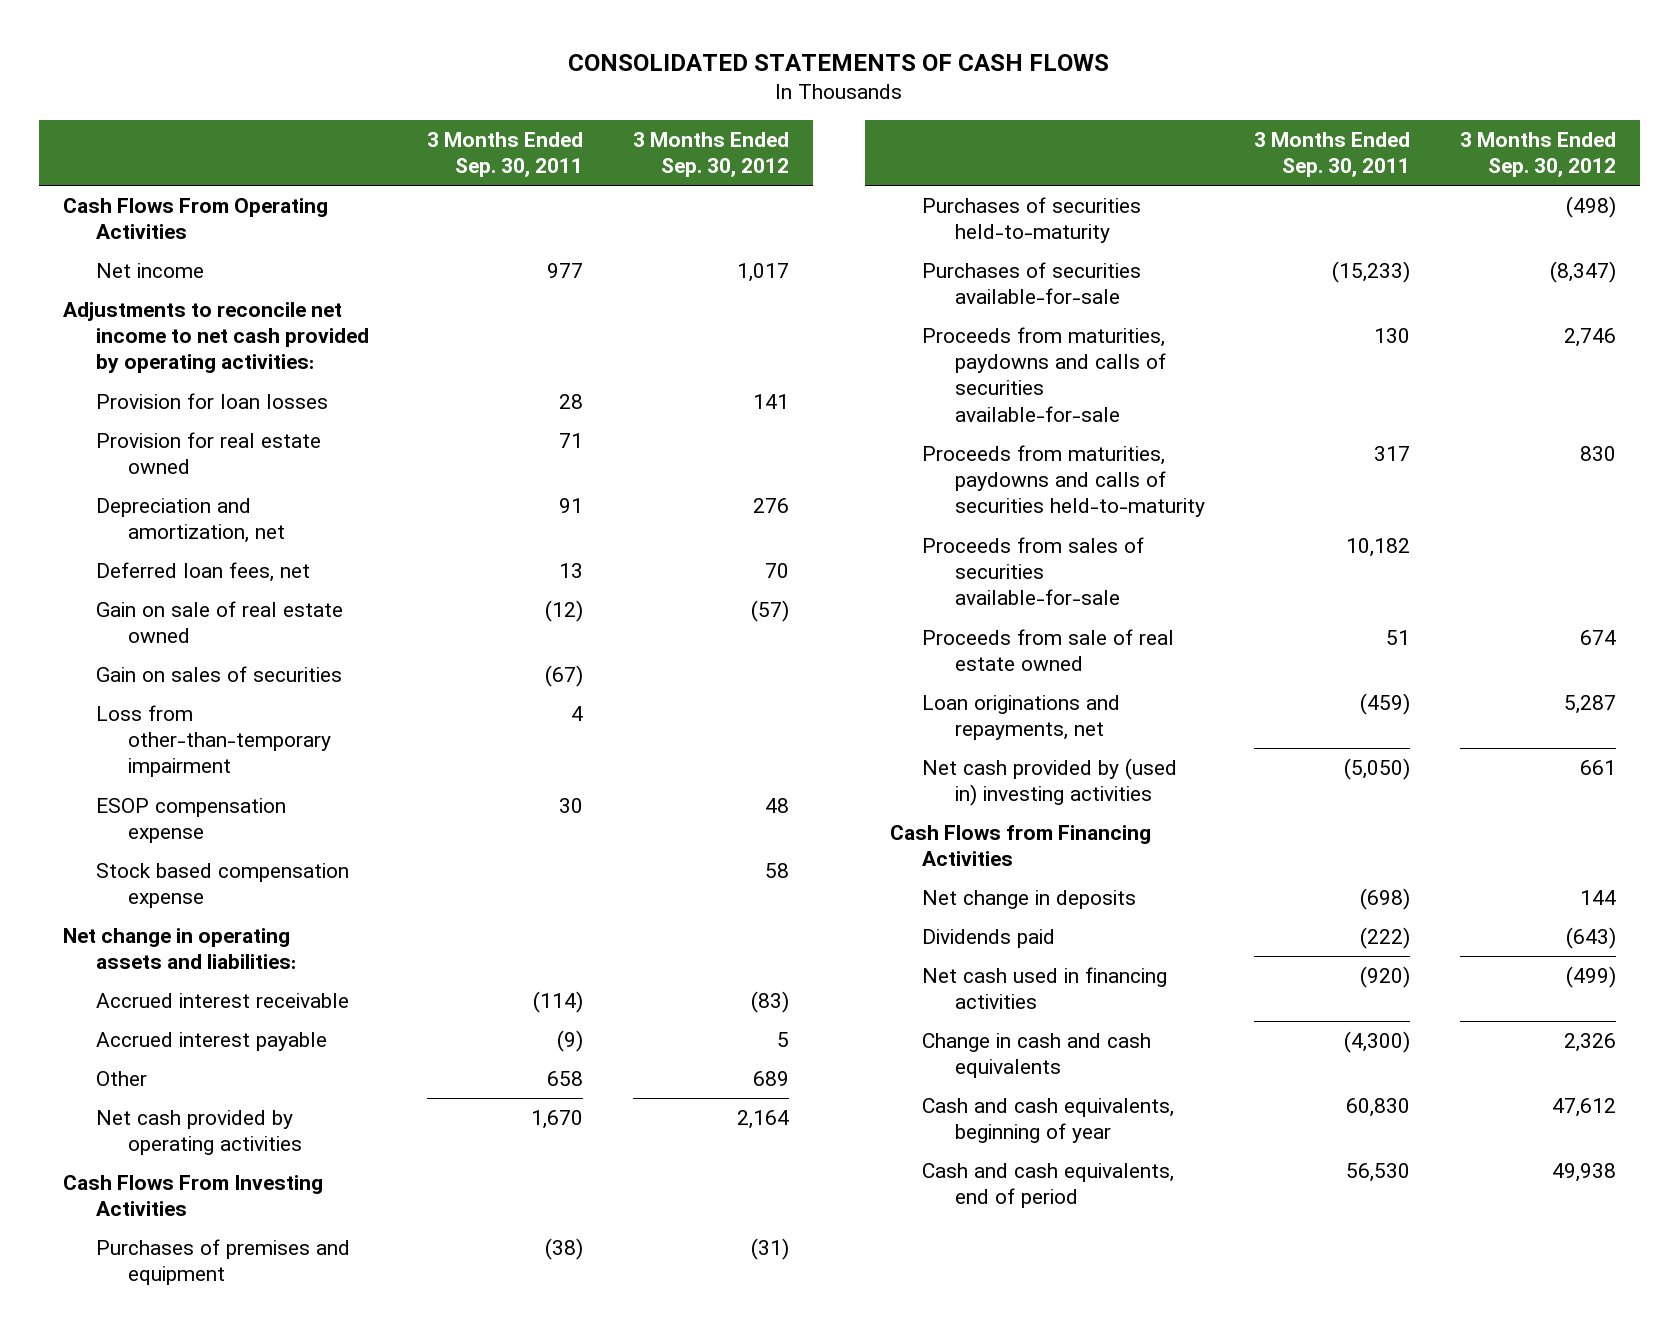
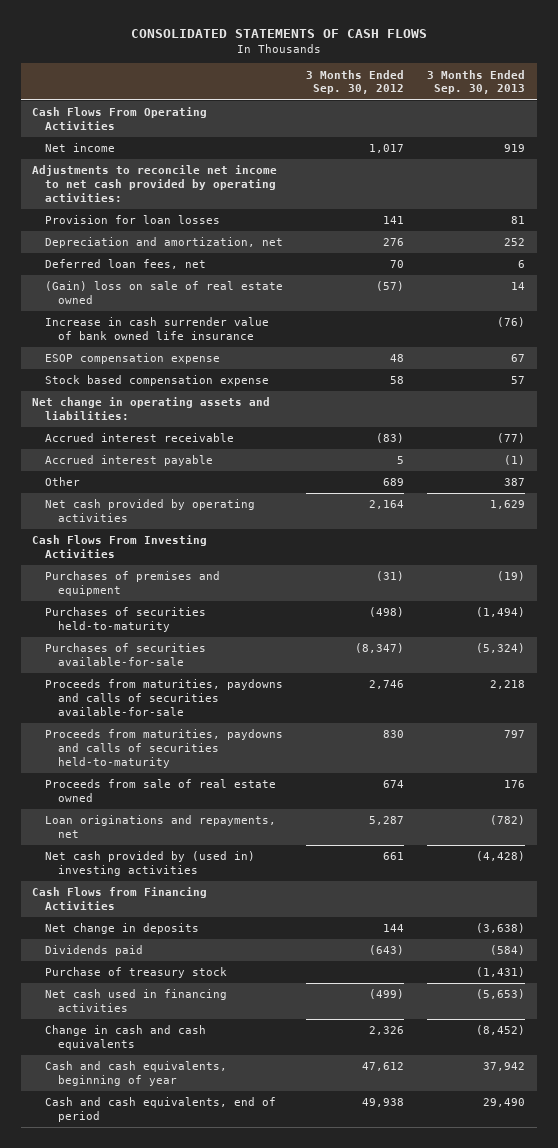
- | 3 Months Ended Sep. 30, 2011 | 3 Months Ended Sep. 30, 2012
+ | 3 Months Ended Sep. 30, 2012 | 3 Months Ended Sep. 30, 2013
- Provision for real estate owned | 71 |
- Gain on sale of real estate owned | (12) | (57)
- Gain on sales of securities | (67) |
- Loss from other-than-temporary impairment | 4 |
+ (Gain) loss on sale of real estate owned | (57) | 14
+ Increase in cash surrender value of bank owned life insurance | | (76)
- Proceeds from sales of securities available-for-sale | 10,182 |
+ Purchase of treasury stock | | (1,431)

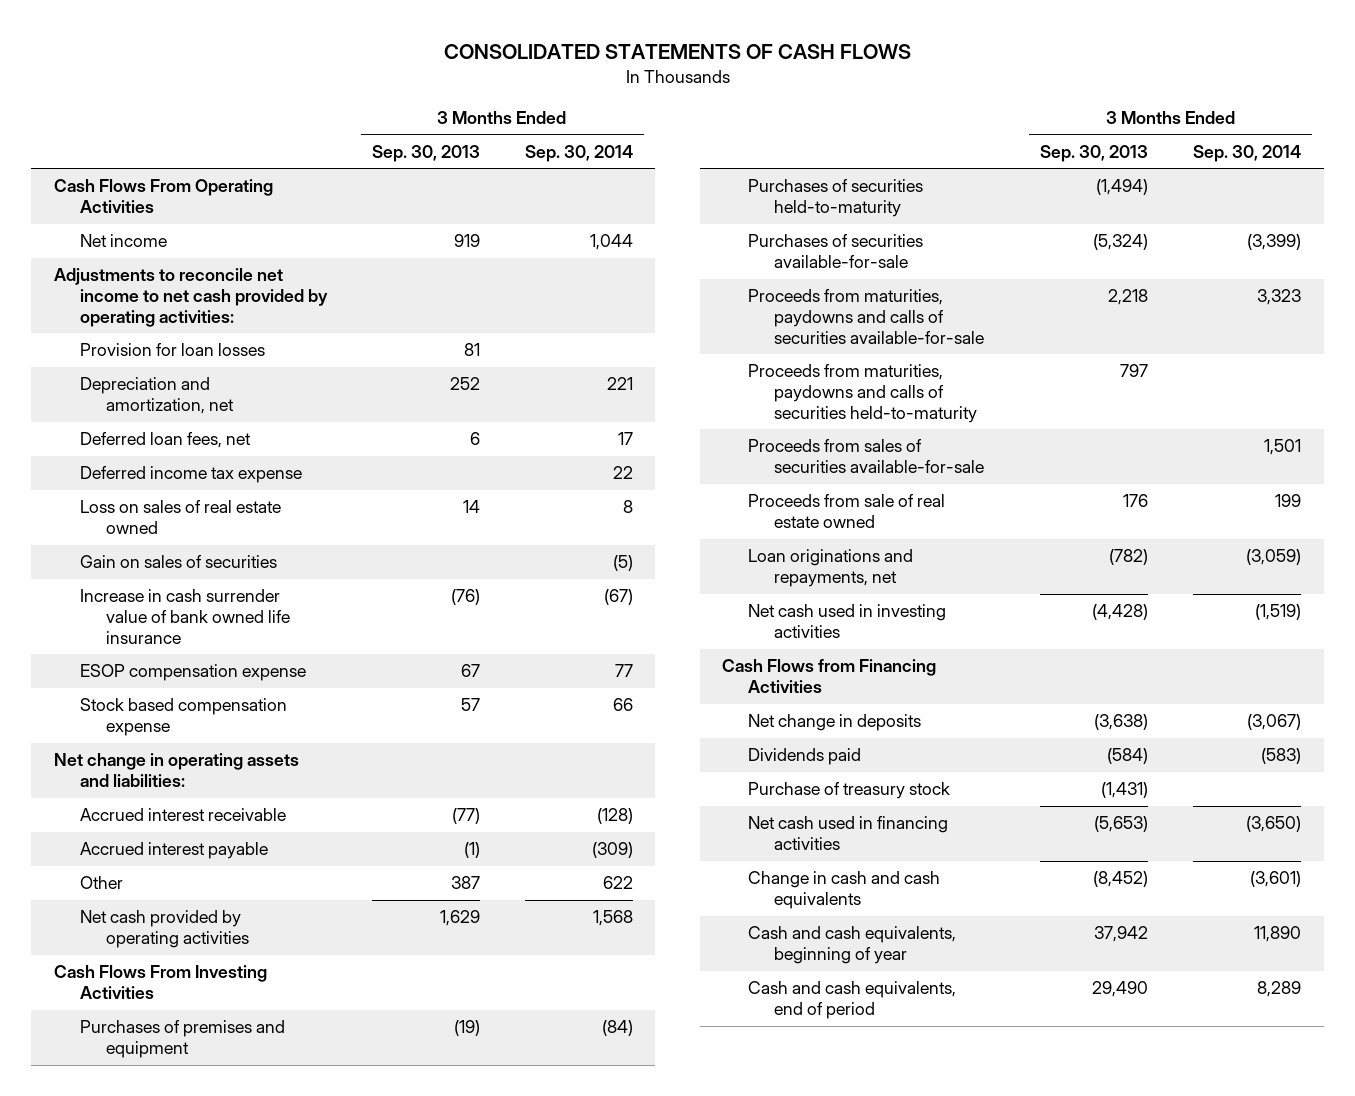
- | 3 Months Ended Sep. 30, 2012 | 3 Months Ended Sep. 30, 2013
+ | 3 Months Ended Sep. 30, 2013 | 3 Months Ended Sep. 30, 2014
- (Gain) loss on sale of real estate owned | (57) | 14
+ Deferred income tax expense | | 22
+ Loss on sales of real estate owned | 14 | 8
+ Gain on sales of securities | | (5)
+ Proceeds from sales of securities available-for-sale | | 1,501
- Net cash provided by (used in) investing activities | 661 | (4,428)
+ Net cash used in investing activities | (4,428) | (1,519)

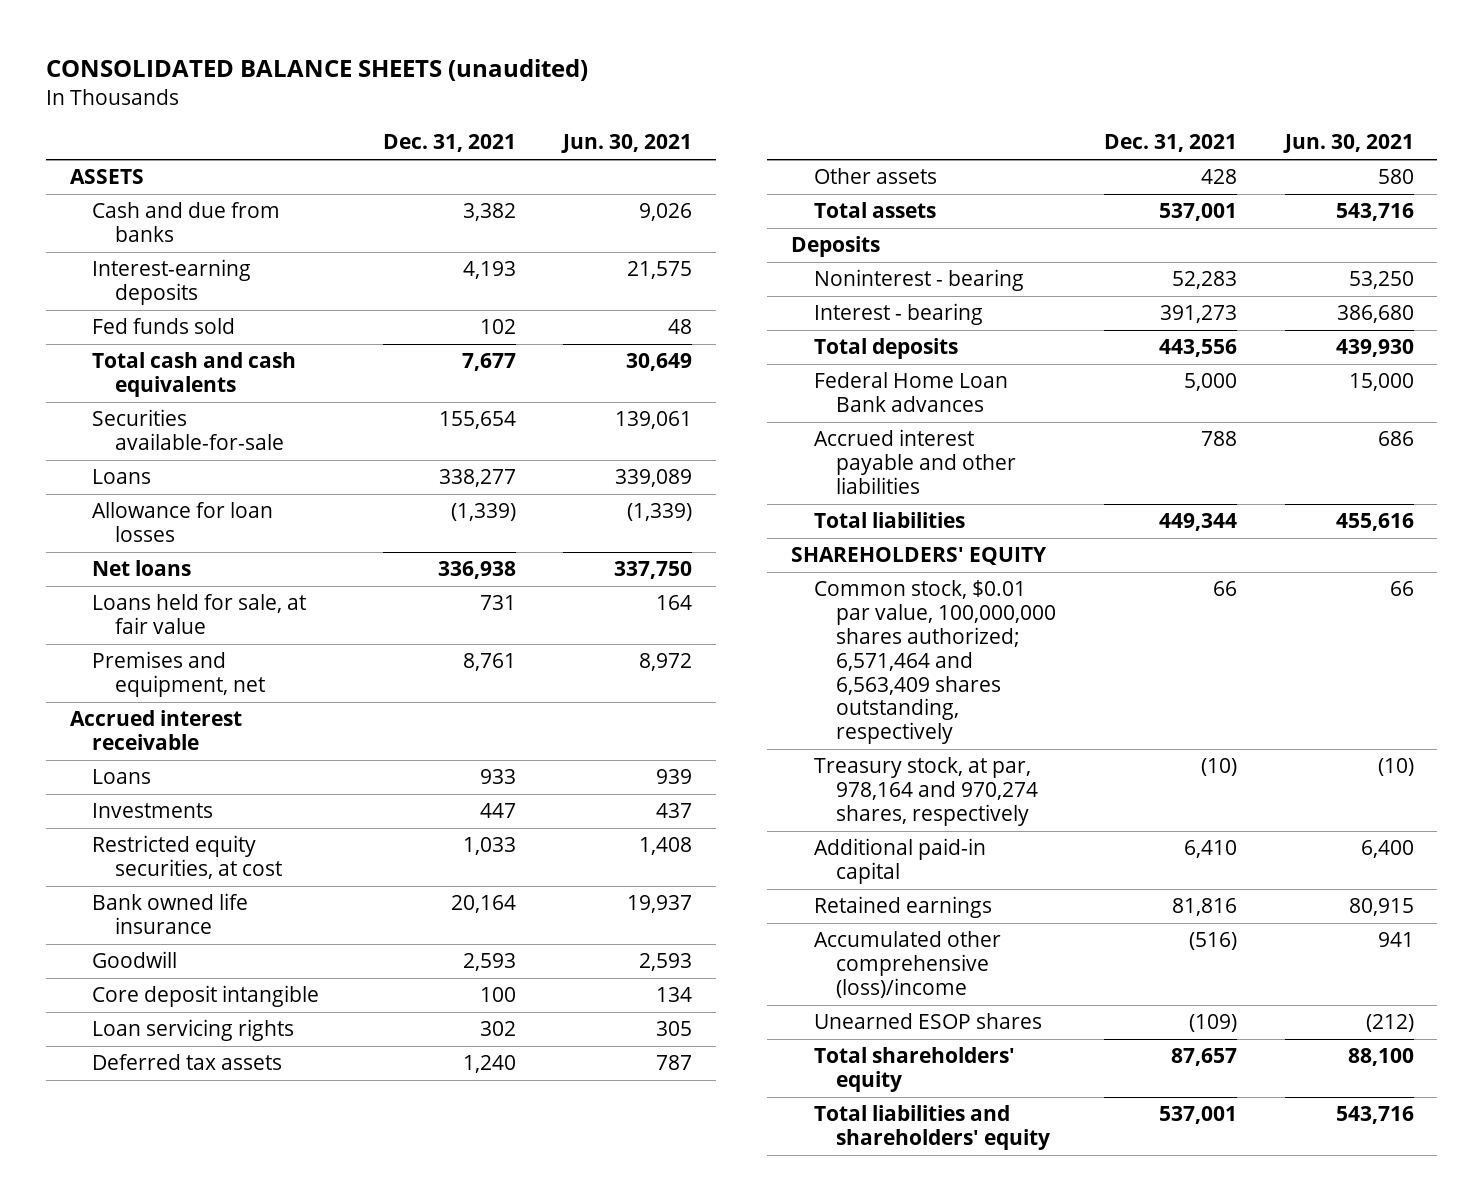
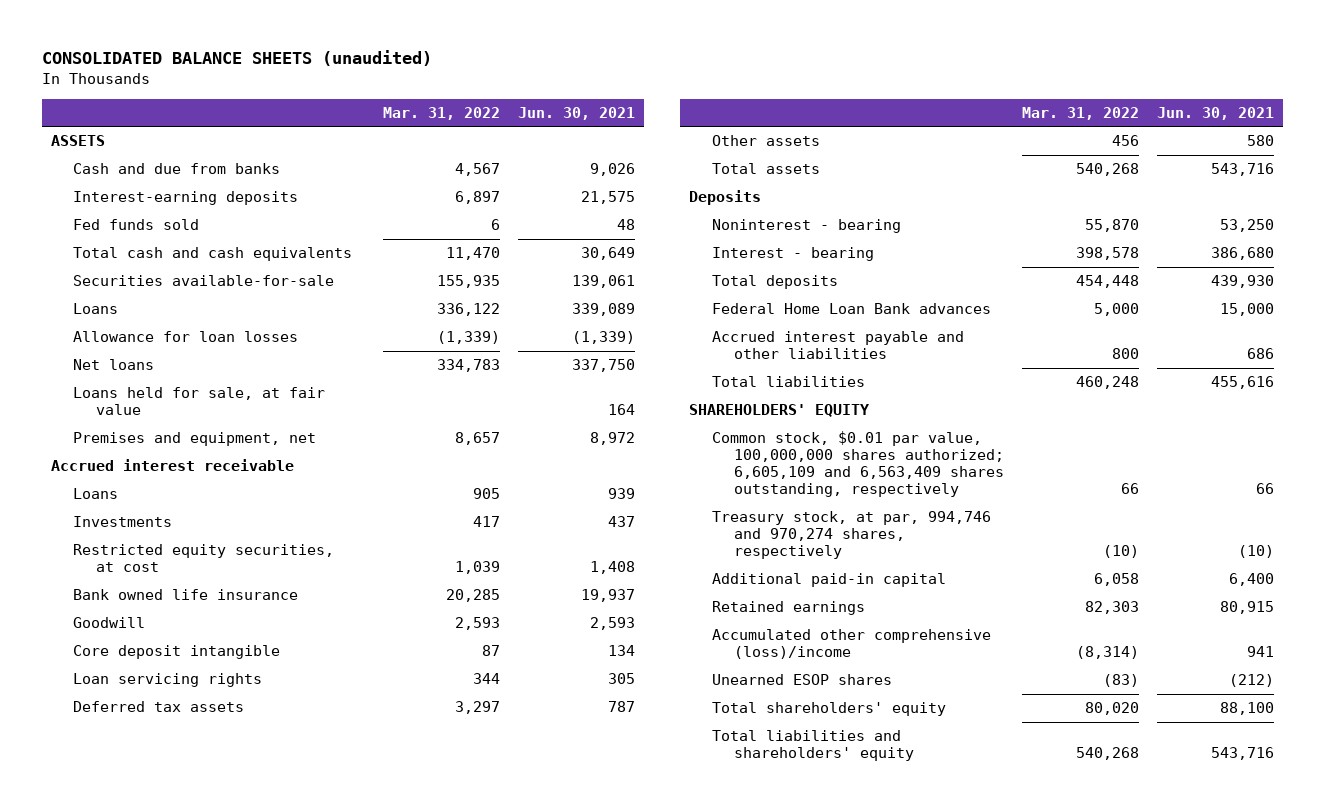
- | Dec. 31, 2021 | Jun. 30, 2021
+ | Mar. 31, 2022 | Jun. 30, 2021
- Common stock, $0.01 par value, 100,000,000 shares authorized; 6,571,464 and 6,563,409 shares outstanding, respectively | 66 | 66
- Treasury stock, at par, 978,164 and 970,274 shares, respectively | (10) | (10)
+ Common stock, $0.01 par value, 100,000,000 shares authorized; 6,605,109 and 6,563,409 shares outstanding, respectively | 66 | 66
+ Treasury stock, at par, 994,746 and 970,274 shares, respectively | (10) | (10)

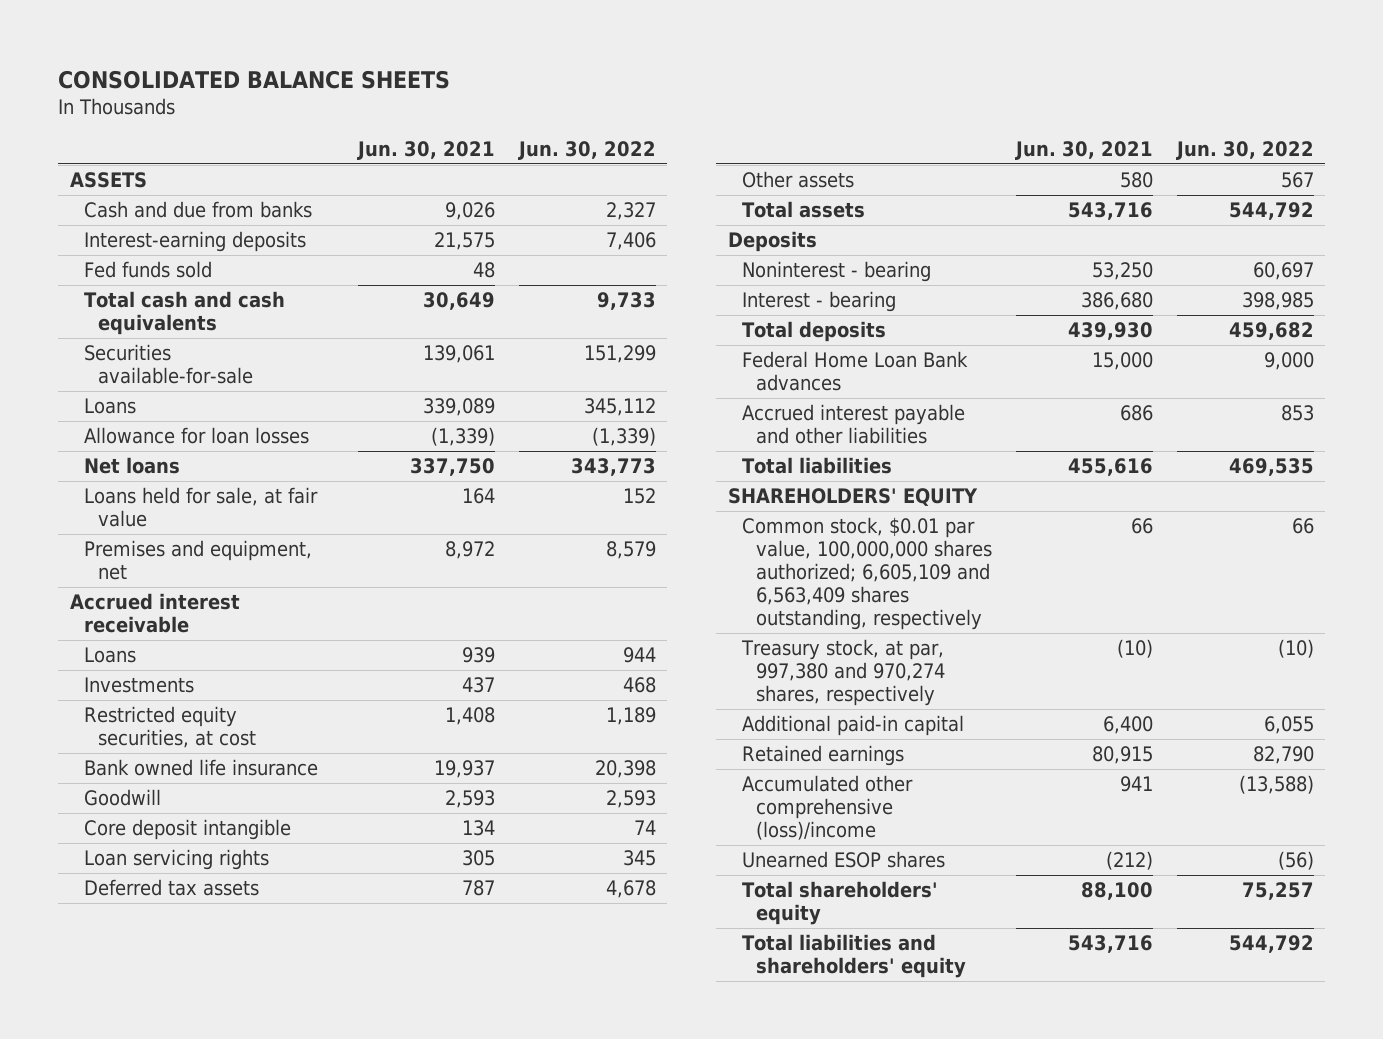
- CONSOLIDATED BALANCE SHEETS (unaudited)
+ CONSOLIDATED BALANCE SHEETS
- | Mar. 31, 2022 | Jun. 30, 2021
+ | Jun. 30, 2021 | Jun. 30, 2022
- Treasury stock, at par, 994,746 and 970,274 shares, respectively | (10) | (10)
+ Treasury stock, at par, 997,380 and 970,274 shares, respectively | (10) | (10)

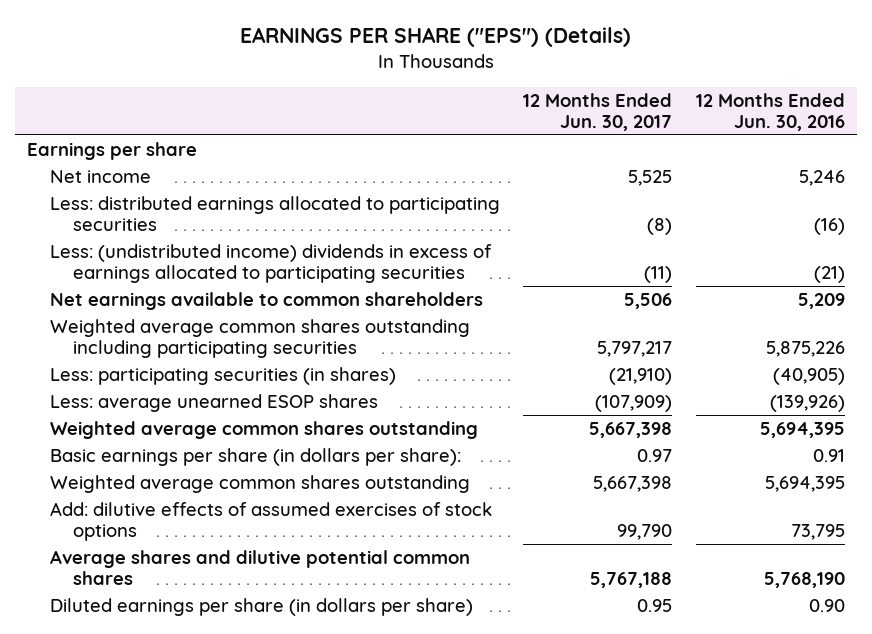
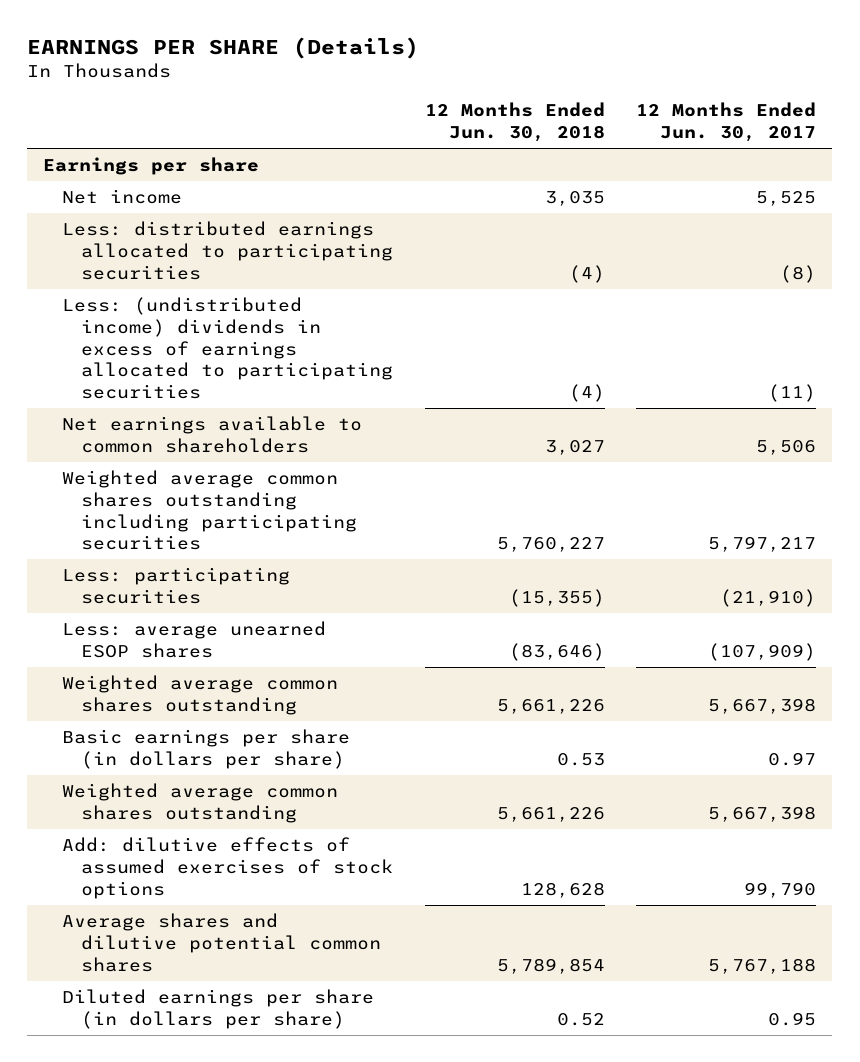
- EARNINGS PER SHARE ("EPS") (Details)
+ EARNINGS PER SHARE (Details)
- | 12 Months Ended Jun. 30, 2017 | 12 Months Ended Jun. 30, 2016
+ | 12 Months Ended Jun. 30, 2018 | 12 Months Ended Jun. 30, 2017
- Less: participating securities (in shares) | (21,910) | (40,905)
+ Less: participating securities | (15,355) | (21,910)
- Basic earnings per share (in dollars per share): | 0.97 | 0.91
+ Basic earnings per share (in dollars per share) | 0.53 | 0.97

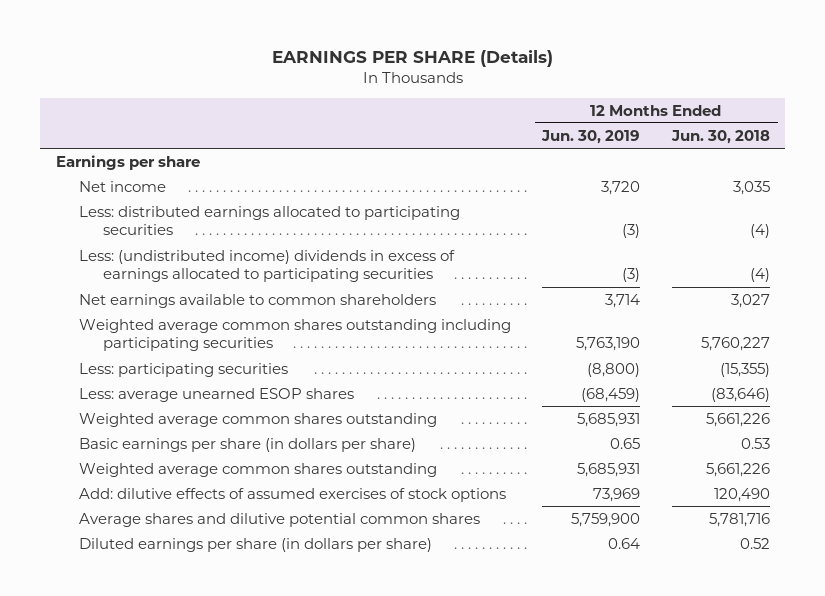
- | 12 Months Ended Jun. 30, 2018 | 12 Months Ended Jun. 30, 2017
+ | 12 Months Ended Jun. 30, 2019 | 12 Months Ended Jun. 30, 2018
- Add: dilutive effects of assumed exercises of stock options | 128,628 | 99,790
- Average shares and dilutive potential common shares | 5,789,854 | 5,767,188
+ Add: dilutive effects of assumed exercises of stock options | 73,969 | 120,490
+ Average shares and dilutive potential common shares | 5,759,900 | 5,781,716

